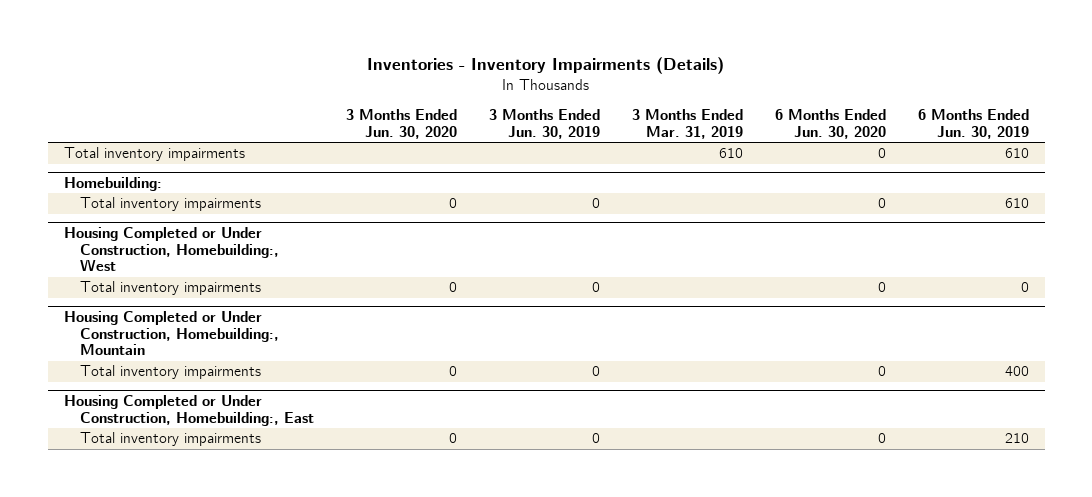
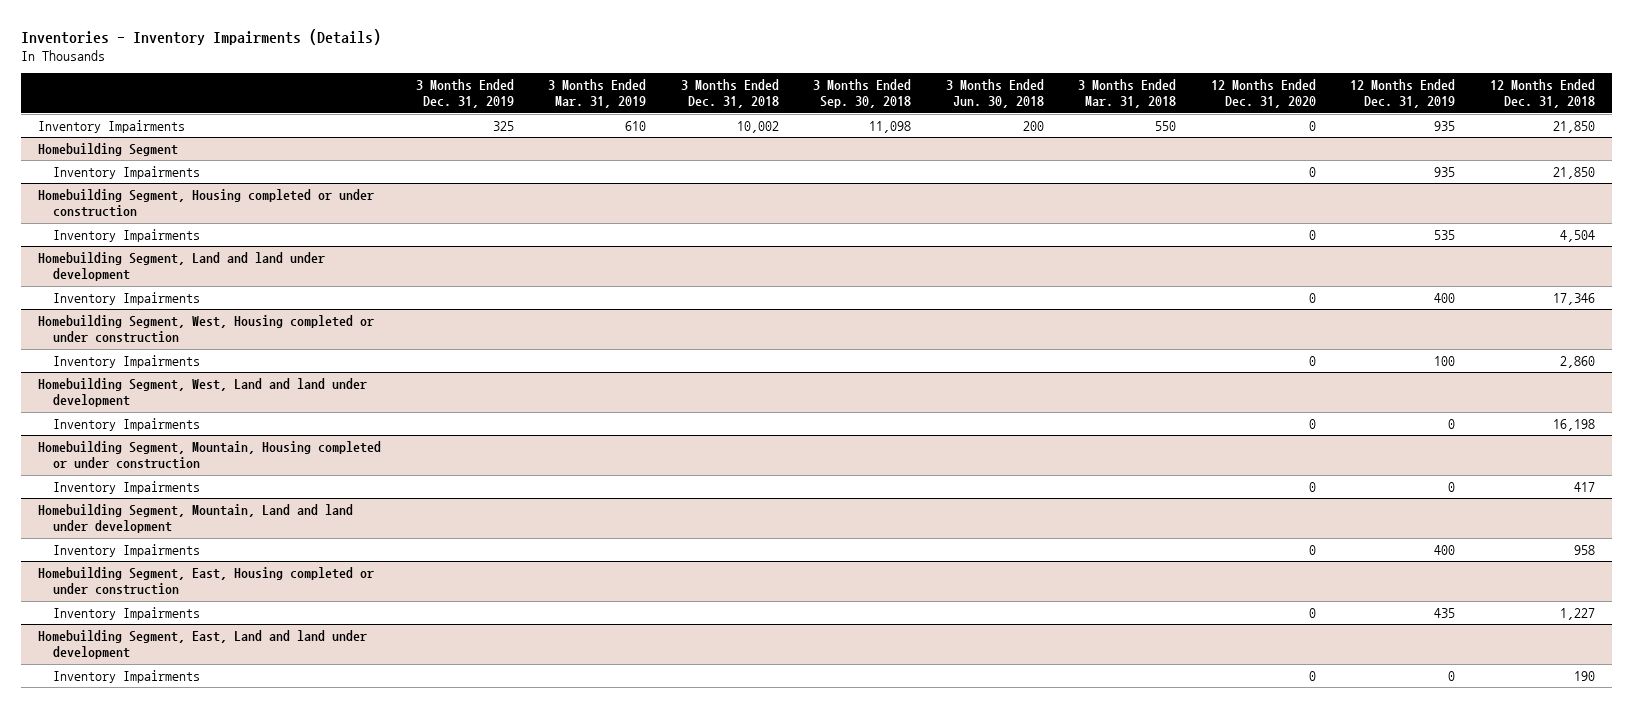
- | 3 Months Ended Jun. 30, 2020 | 3 Months Ended Jun. 30, 2019 | 3 Months Ended Mar. 31, 2019 | 6 Months Ended Jun. 30, 2020 | 6 Months Ended Jun. 30, 2019
+ | 3 Months Ended Dec. 31, 2019 | 3 Months Ended Mar. 31, 2019 | 3 Months Ended Dec. 31, 2018 | 3 Months Ended Sep. 30, 2018 | 3 Months Ended Jun. 30, 2018 | 3 Months Ended Mar. 31, 2018 | 12 Months Ended Dec. 31, 2020 | 12 Months Ended Dec. 31, 2019 | 12 Months Ended Dec. 31, 2018
- Total inventory impairments | | | 610 | 0 | 610
- Homebuilding:
- Total inventory impairments | 0 | 0 | | 0 | 610
- Housing Completed or Under Construction, Homebuilding:, West
- Total inventory impairments | 0 | 0 | | 0 | 0
- Housing Completed or Under Construction, Homebuilding:, Mountain
- Total inventory impairments | 0 | 0 | | 0 | 400
- Housing Completed or Under Construction, Homebuilding:, East
- Total inventory impairments | 0 | 0 | | 0 | 210
+ Inventory Impairments | 325 | 610 | 10,002 | 11,098 | 200 | 550 | 0 | 935 | 21,850
+ Homebuilding Segment
+ Inventory Impairments | | | | | | | 0 | 935 | 21,850
+ Homebuilding Segment, Housing completed or under construction
+ Inventory Impairments | | | | | | | 0 | 535 | 4,504
+ Homebuilding Segment, Land and land under development
+ Inventory Impairments | | | | | | | 0 | 400 | 17,346
+ Homebuilding Segment, West, Housing completed or under construction
+ Inventory Impairments | | | | | | | 0 | 100 | 2,860
+ Homebuilding Segment, West, Land and land under development
+ Inventory Impairments | | | | | | | 0 | 0 | 16,198
+ Homebuilding Segment, Mountain, Housing completed or under construction
+ Inventory Impairments | | | | | | | 0 | 0 | 417
+ Homebuilding Segment, Mountain, Land and land under development
+ Inventory Impairments | | | | | | | 0 | 400 | 958
+ Homebuilding Segment, East, Housing completed or under construction
+ Inventory Impairments | | | | | | | 0 | 435 | 1,227
+ Homebuilding Segment, East, Land and land under development
+ Inventory Impairments | | | | | | | 0 | 0 | 190

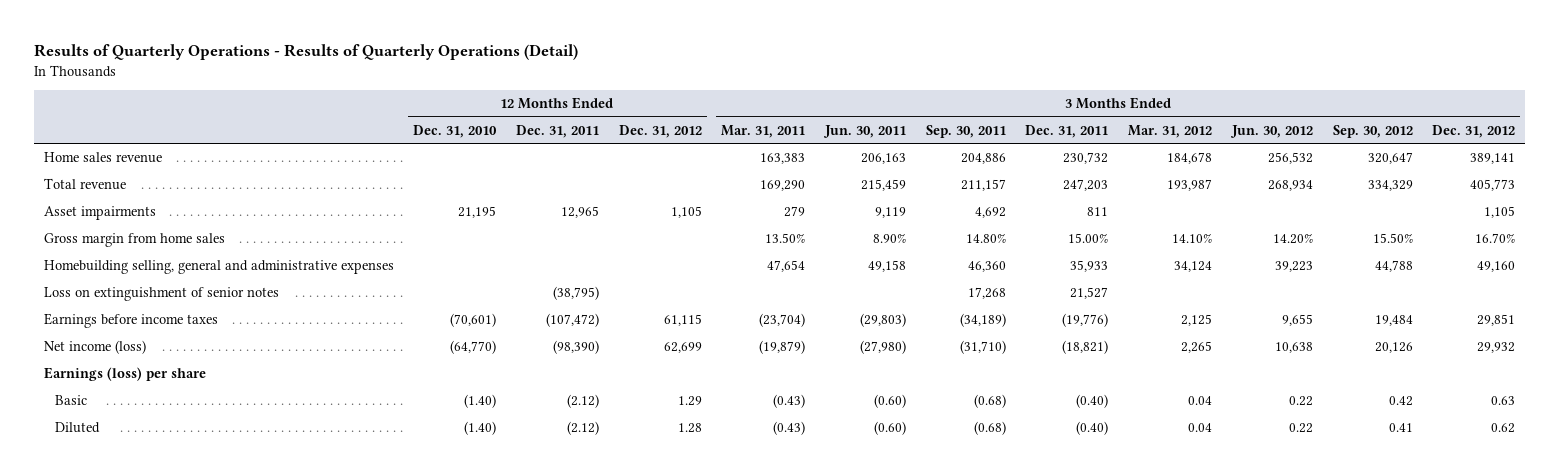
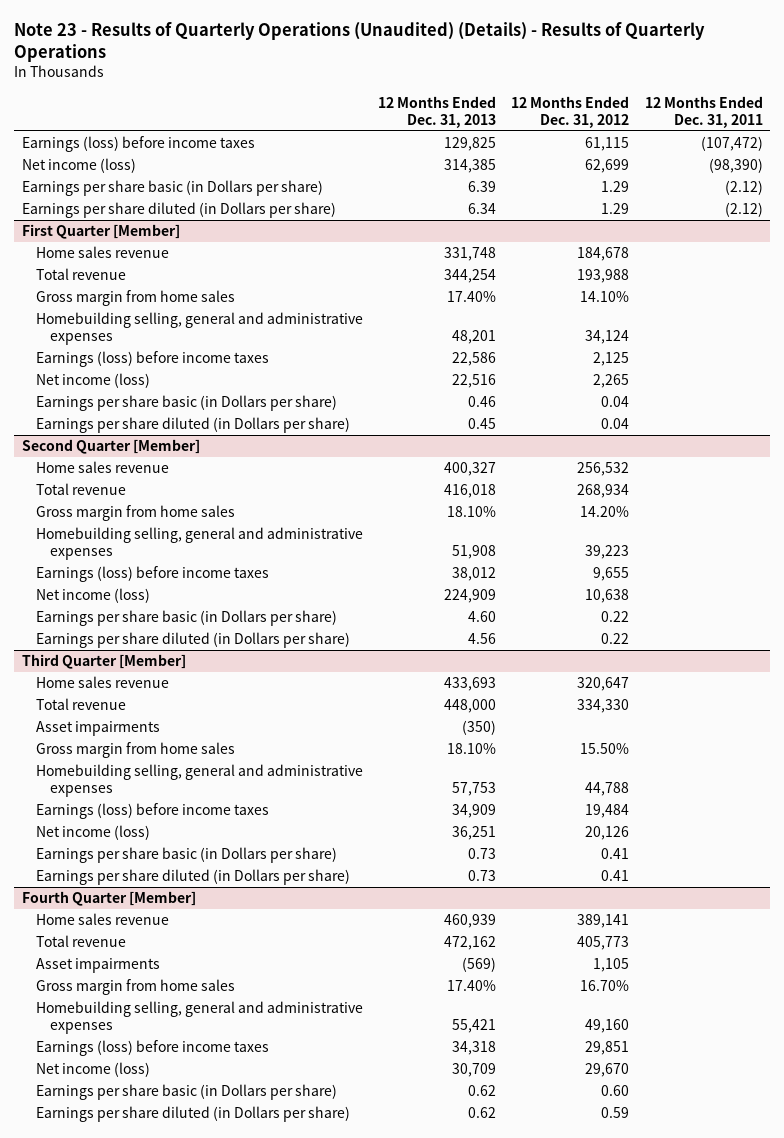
- Results of Quarterly Operations - Results of Quarterly Operations (Detail)
+ Note 23 - Results of Quarterly Operations (Unaudited) (Details) - Results of Quarterly Operations
- | 12 Months Ended Dec. 31, 2010 | 12 Months Ended Dec. 31, 2011 | 12 Months Ended Dec. 31, 2012 | 3 Months Ended Mar. 31, 2011 | 3 Months Ended Jun. 30, 2011 | 3 Months Ended Sep. 30, 2011 | 3 Months Ended Dec. 31, 2011 | 3 Months Ended Mar. 31, 2012 | 3 Months Ended Jun. 30, 2012 | 3 Months Ended Sep. 30, 2012 | 3 Months Ended Dec. 31, 2012
+ | 12 Months Ended Dec. 31, 2013 | 12 Months Ended Dec. 31, 2012 | 12 Months Ended Dec. 31, 2011
- Home sales revenue | | | | 163,383 | 206,163 | 204,886 | 230,732 | 184,678 | 256,532 | 320,647 | 389,141
- Total revenue | | | | 169,290 | 215,459 | 211,157 | 247,203 | 193,987 | 268,934 | 334,329 | 405,773
- Asset impairments | 21,195 | 12,965 | 1,105 | 279 | 9,119 | 4,692 | 811 | | | | 1,105
- Gross margin from home sales | | | | 13.50% | 8.90% | 14.80% | 15.00% | 14.10% | 14.20% | 15.50% | 16.70%
- Homebuilding selling, general and administrative expenses | | | | 47,654 | 49,158 | 46,360 | 35,933 | 34,124 | 39,223 | 44,788 | 49,160
- Loss on extinguishment of senior notes | | (38,795) | | | | 17,268 | 21,527 | | | |
- Earnings before income taxes | (70,601) | (107,472) | 61,115 | (23,704) | (29,803) | (34,189) | (19,776) | 2,125 | 9,655 | 19,484 | 29,851
+ Earnings (loss) before income taxes | 129,825 | 61,115 | (107,472)
- Earnings (loss) per share
- Basic | (1.40) | (2.12) | 1.29 | (0.43) | (0.60) | (0.68) | (0.40) | 0.04 | 0.22 | 0.42 | 0.63
- Diluted | (1.40) | (2.12) | 1.28 | (0.43) | (0.60) | (0.68) | (0.40) | 0.04 | 0.22 | 0.41 | 0.62
+ Earnings per share basic (in Dollars per share) | 6.39 | 1.29 | (2.12)
+ Earnings per share diluted (in Dollars per share) | 6.34 | 1.29 | (2.12)
+ First Quarter [Member]
+ Home sales revenue | 331,748 | 184,678 |
+ Total revenue | 344,254 | 193,988 |
+ Gross margin from home sales | 17.40% | 14.10% |
+ Homebuilding selling, general and administrative expenses | 48,201 | 34,124 |
+ Earnings (loss) before income taxes | 22,586 | 2,125 |
+ Net income (loss) | 22,516 | 2,265 |
+ Earnings per share basic (in Dollars per share) | 0.46 | 0.04 |
+ Earnings per share diluted (in Dollars per share) | 0.45 | 0.04 |
+ Second Quarter [Member]
+ Home sales revenue | 400,327 | 256,532 |
+ Total revenue | 416,018 | 268,934 |
+ Gross margin from home sales | 18.10% | 14.20% |
+ Homebuilding selling, general and administrative expenses | 51,908 | 39,223 |
+ Earnings (loss) before income taxes | 38,012 | 9,655 |
+ Net income (loss) | 224,909 | 10,638 |
+ Earnings per share basic (in Dollars per share) | 4.60 | 0.22 |
+ Earnings per share diluted (in Dollars per share) | 4.56 | 0.22 |
+ Third Quarter [Member]
+ Home sales revenue | 433,693 | 320,647 |
+ Total revenue | 448,000 | 334,330 |
+ Asset impairments | (350) | |
+ Gross margin from home sales | 18.10% | 15.50% |
+ Homebuilding selling, general and administrative expenses | 57,753 | 44,788 |
+ Earnings (loss) before income taxes | 34,909 | 19,484 |
+ Net income (loss) | 36,251 | 20,126 |
+ Earnings per share basic (in Dollars per share) | 0.73 | 0.41 |
+ Earnings per share diluted (in Dollars per share) | 0.73 | 0.41 |
+ Fourth Quarter [Member]
+ Home sales revenue | 460,939 | 389,141 |
+ Total revenue | 472,162 | 405,773 |
+ Asset impairments | (569) | 1,105 |
+ Gross margin from home sales | 17.40% | 16.70% |
+ Homebuilding selling, general and administrative expenses | 55,421 | 49,160 |
+ Earnings (loss) before income taxes | 34,318 | 29,851 |
+ Net income (loss) | 30,709 | 29,670 |
+ Earnings per share basic (in Dollars per share) | 0.62 | 0.60 |
+ Earnings per share diluted (in Dollars per share) | 0.62 | 0.59 |

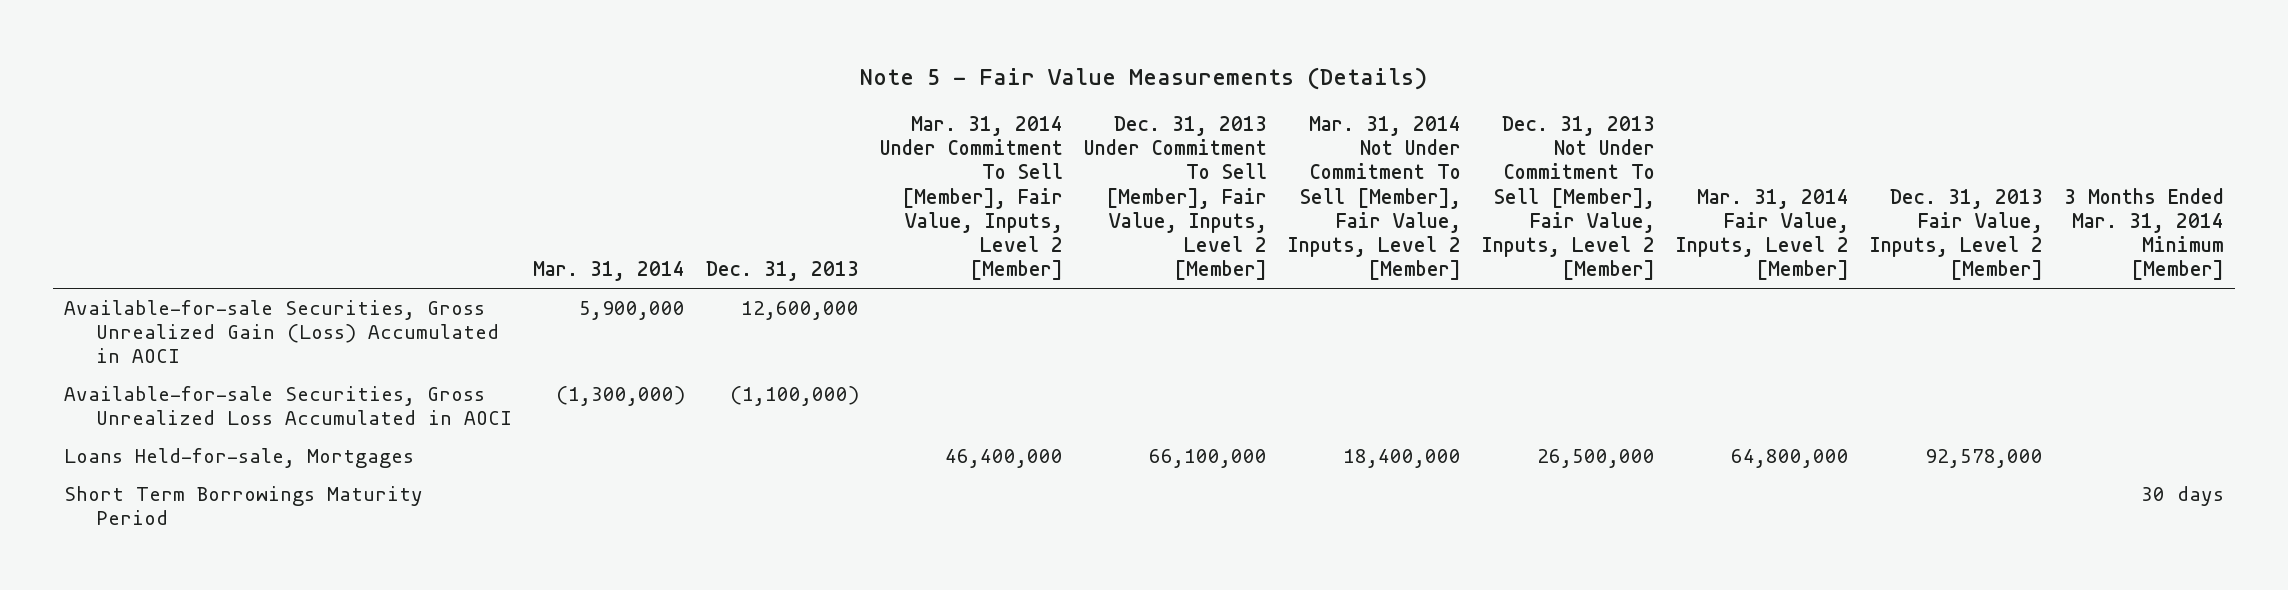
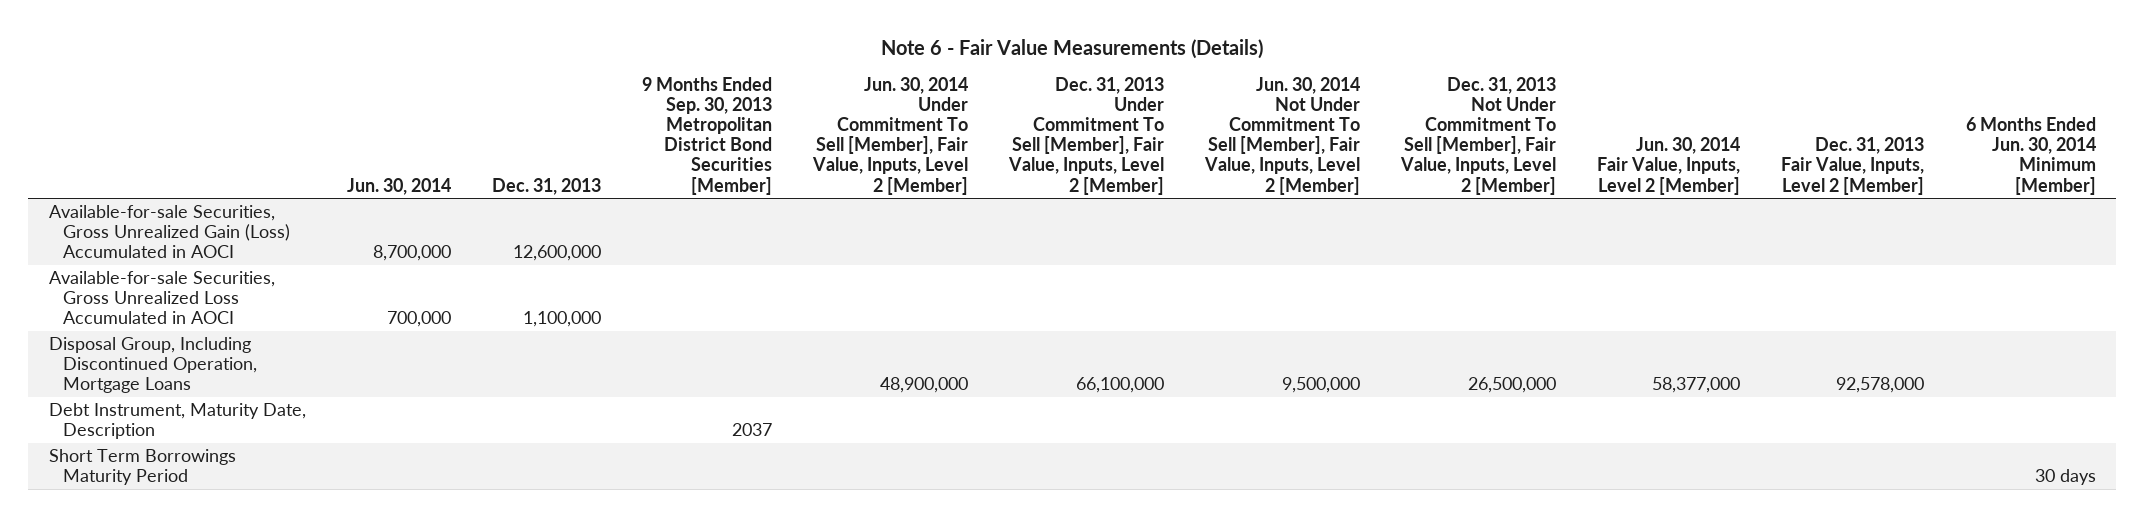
- Note 5 - Fair Value Measurements (Details)
+ Note 6 - Fair Value Measurements (Details)
- | Mar. 31, 2014 | Dec. 31, 2013 | Mar. 31, 2014 Under Commitment To Sell [Member], Fair Value, Inputs, Level 2 [Member] | Dec. 31, 2013 Under Commitment To Sell [Member], Fair Value, Inputs, Level 2 [Member] | Mar. 31, 2014 Not Under Commitment To Sell [Member], Fair Value, Inputs, Level 2 [Member] | Dec. 31, 2013 Not Under Commitment To Sell [Member], Fair Value, Inputs, Level 2 [Member] | Mar. 31, 2014 Fair Value, Inputs, Level 2 [Member] | Dec. 31, 2013 Fair Value, Inputs, Level 2 [Member] | 3 Months Ended Mar. 31, 2014 Minimum [Member]
+ | Jun. 30, 2014 | Dec. 31, 2013 | 9 Months Ended Sep. 30, 2013 Metropolitan District Bond Securities [Member] | Jun. 30, 2014 Under Commitment To Sell [Member], Fair Value, Inputs, Level 2 [Member] | Dec. 31, 2013 Under Commitment To Sell [Member], Fair Value, Inputs, Level 2 [Member] | Jun. 30, 2014 Not Under Commitment To Sell [Member], Fair Value, Inputs, Level 2 [Member] | Dec. 31, 2013 Not Under Commitment To Sell [Member], Fair Value, Inputs, Level 2 [Member] | Jun. 30, 2014 Fair Value, Inputs, Level 2 [Member] | Dec. 31, 2013 Fair Value, Inputs, Level 2 [Member] | 6 Months Ended Jun. 30, 2014 Minimum [Member]
- Available-for-sale Securities, Gross Unrealized Loss Accumulated in AOCI | (1,300,000) | (1,100,000) | | | | | | |
- Loans Held-for-sale, Mortgages | | | 46,400,000 | 66,100,000 | 18,400,000 | 26,500,000 | 64,800,000 | 92,578,000 |
+ Available-for-sale Securities, Gross Unrealized Loss Accumulated in AOCI | 700,000 | 1,100,000 | | | | | | | |
+ Disposal Group, Including Discontinued Operation, Mortgage Loans | | | | 48,900,000 | 66,100,000 | 9,500,000 | 26,500,000 | 58,377,000 | 92,578,000 |
+ Debt Instrument, Maturity Date, Description | | | 2037 | | | | | | |

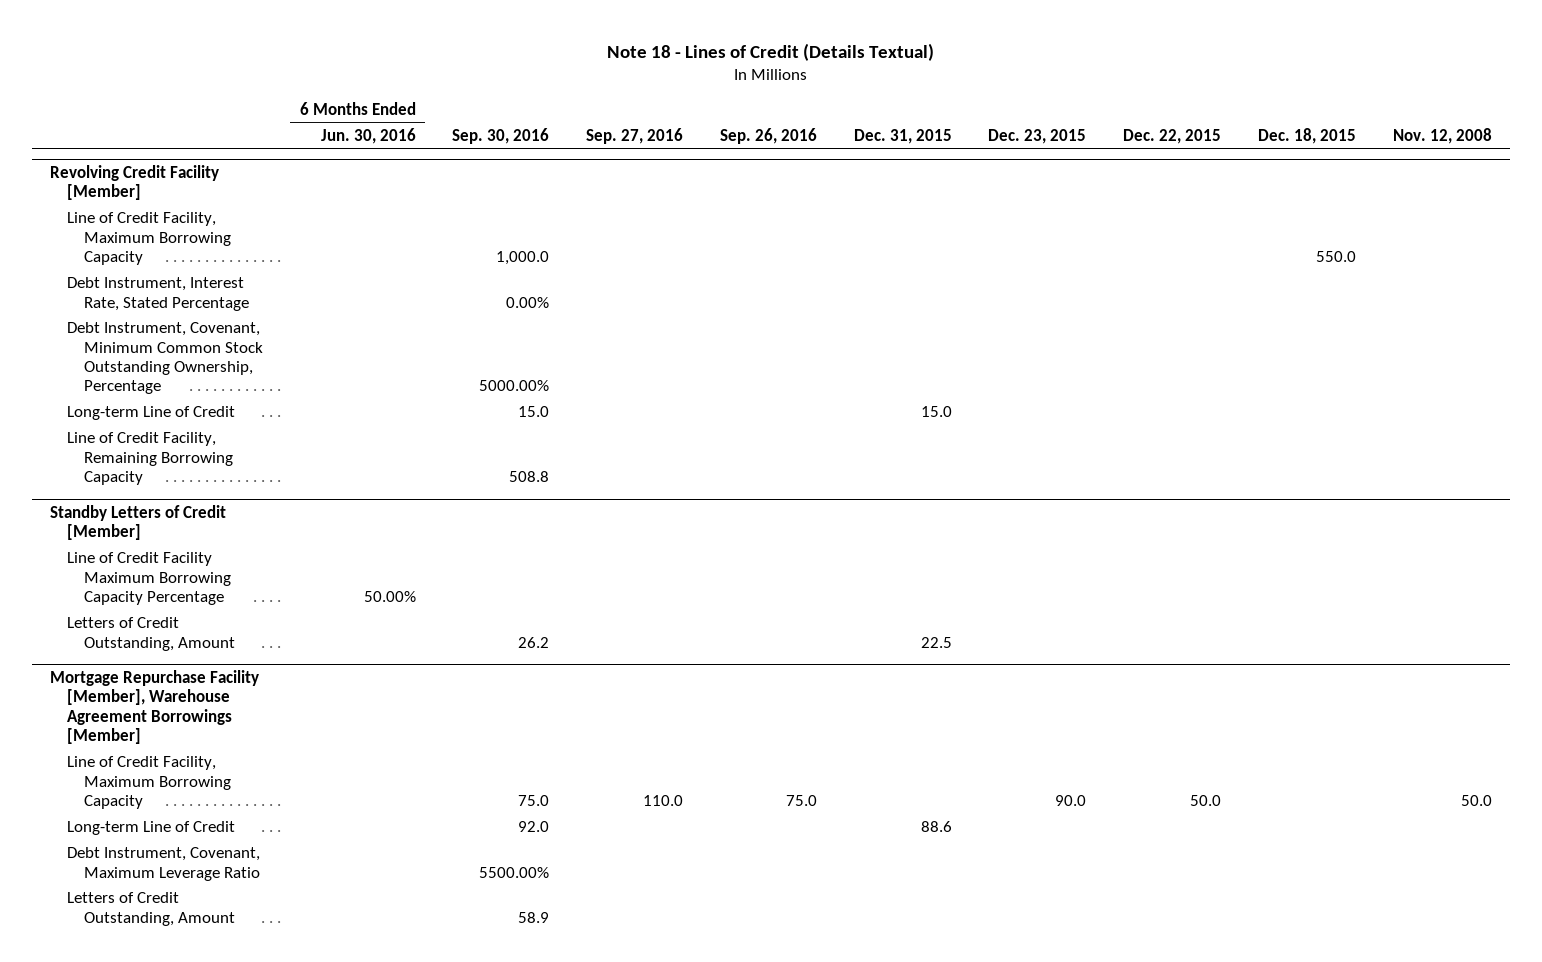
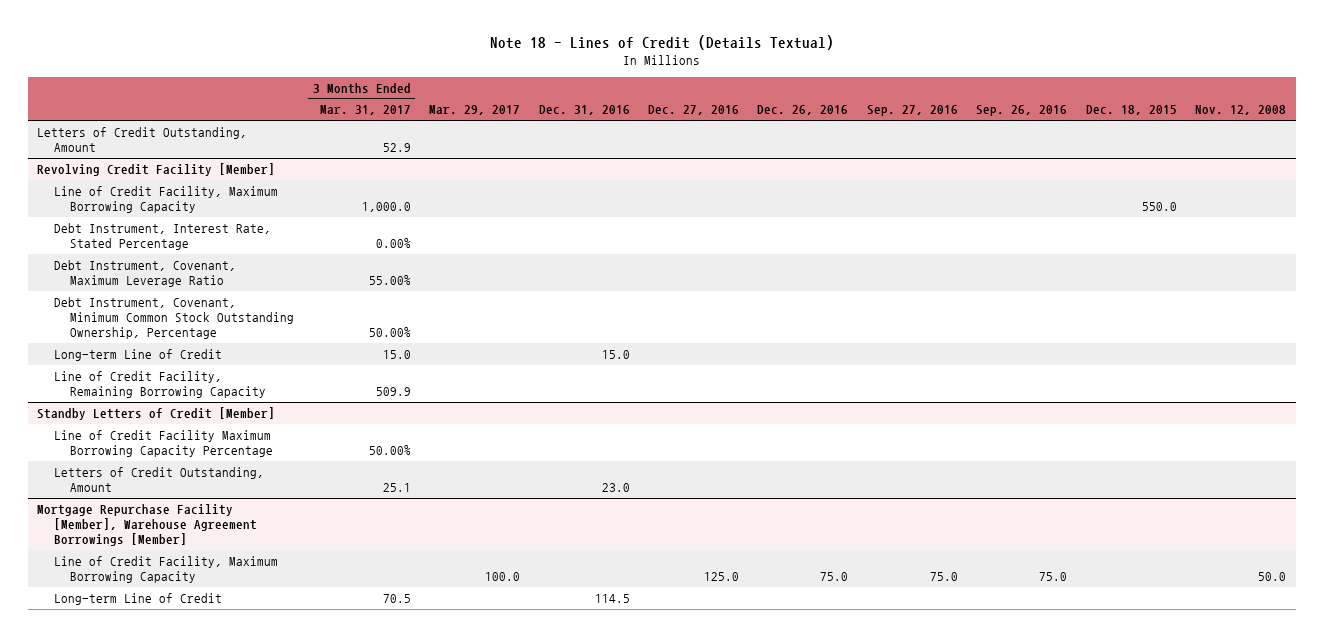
- | 6 Months Ended Jun. 30, 2016 | Sep. 30, 2016 | Sep. 27, 2016 | Sep. 26, 2016 | Dec. 31, 2015 | Dec. 23, 2015 | Dec. 22, 2015 | Dec. 18, 2015 | Nov. 12, 2008
+ | 3 Months Ended Mar. 31, 2017 | Mar. 29, 2017 | Dec. 31, 2016 | Dec. 27, 2016 | Dec. 26, 2016 | Sep. 27, 2016 | Sep. 26, 2016 | Dec. 18, 2015 | Nov. 12, 2008
+ Letters of Credit Outstanding, Amount | 52.9 | | | | | | | |
@ Revolving Credit Facility [Member]
+ Debt Instrument, Covenant, Maximum Leverage Ratio | 55.00% | | | | | | | |
@ Mortgage Repurchase Facility [Member], Warehouse Agreement Borrowings [Member]
- Line of Credit Facility, Maximum Borrowing Capacity | | 75.0 | 110.0 | 75.0 | | 90.0 | 50.0 | | 50.0
+ Line of Credit Facility, Maximum Borrowing Capacity | | 100.0 | | 125.0 | 75.0 | 75.0 | 75.0 | | 50.0
- Debt Instrument, Covenant, Maximum Leverage Ratio | | 5500.00% | | | | | | |
- Letters of Credit Outstanding, Amount | | 58.9 | | | | | | |

